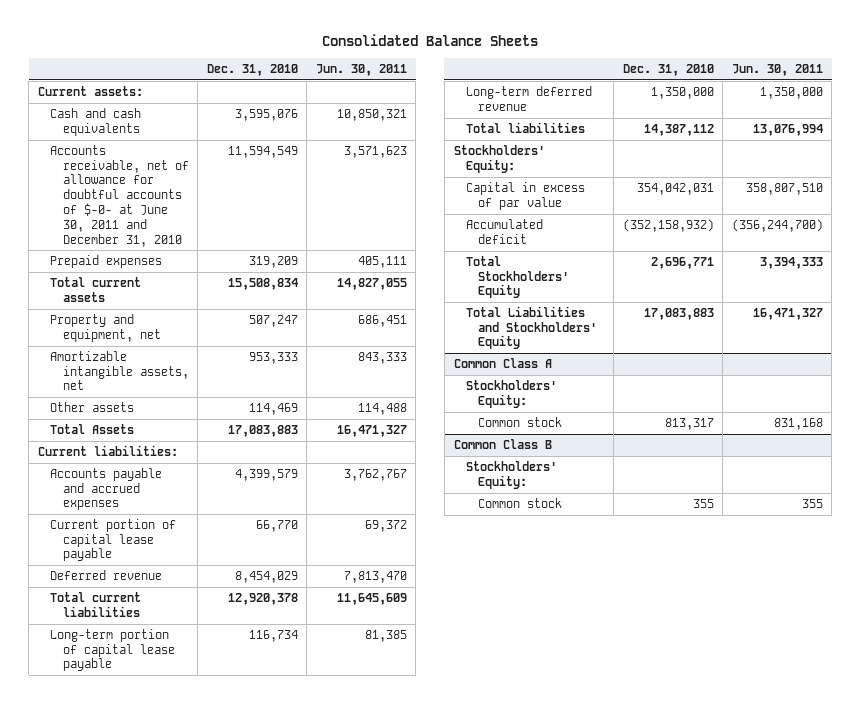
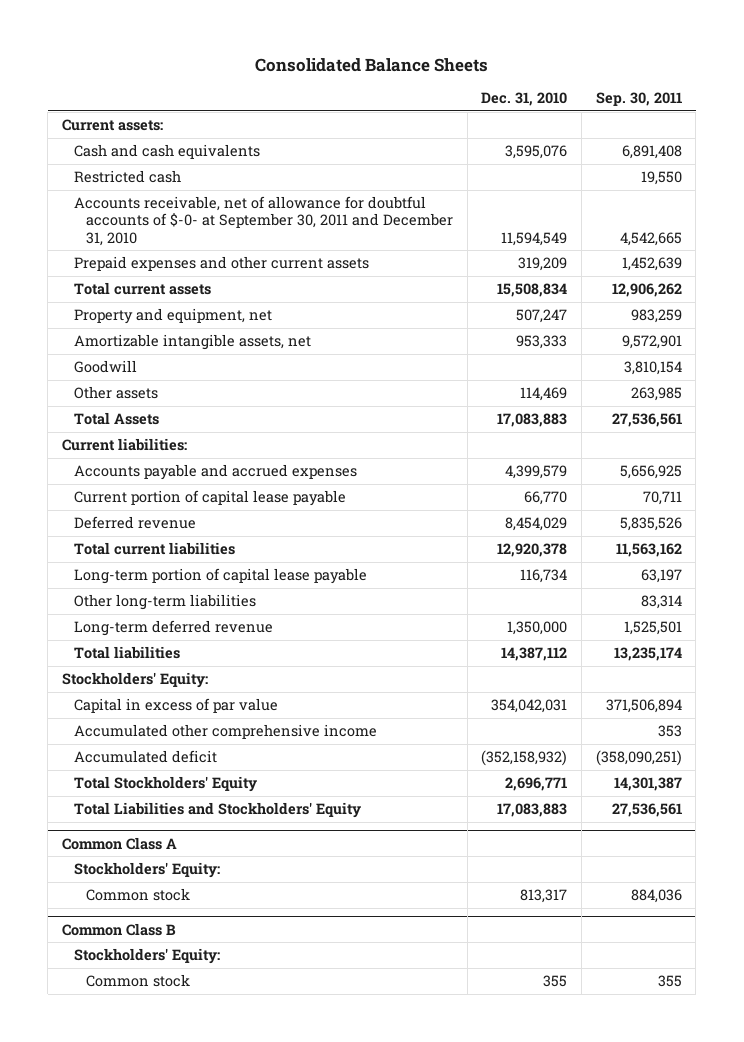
- | Dec. 31, 2010 | Jun. 30, 2011
+ | Dec. 31, 2010 | Sep. 30, 2011
- Accounts receivable, net of allowance for doubtful accounts of $-0- at June 30, 2011 and December 31, 2010 | 11,594,549 | 3,571,623
- Prepaid expenses | 319,209 | 405,111
+ Restricted cash | | 19,550
+ Accounts receivable, net of allowance for doubtful accounts of $-0- at September 30, 2011 and December 31, 2010 | 11,594,549 | 4,542,665
+ Prepaid expenses and other current assets | 319,209 | 1,452,639
+ Goodwill | | 3,810,154
+ Other long-term liabilities | | 83,314
+ Accumulated other comprehensive income | | 353

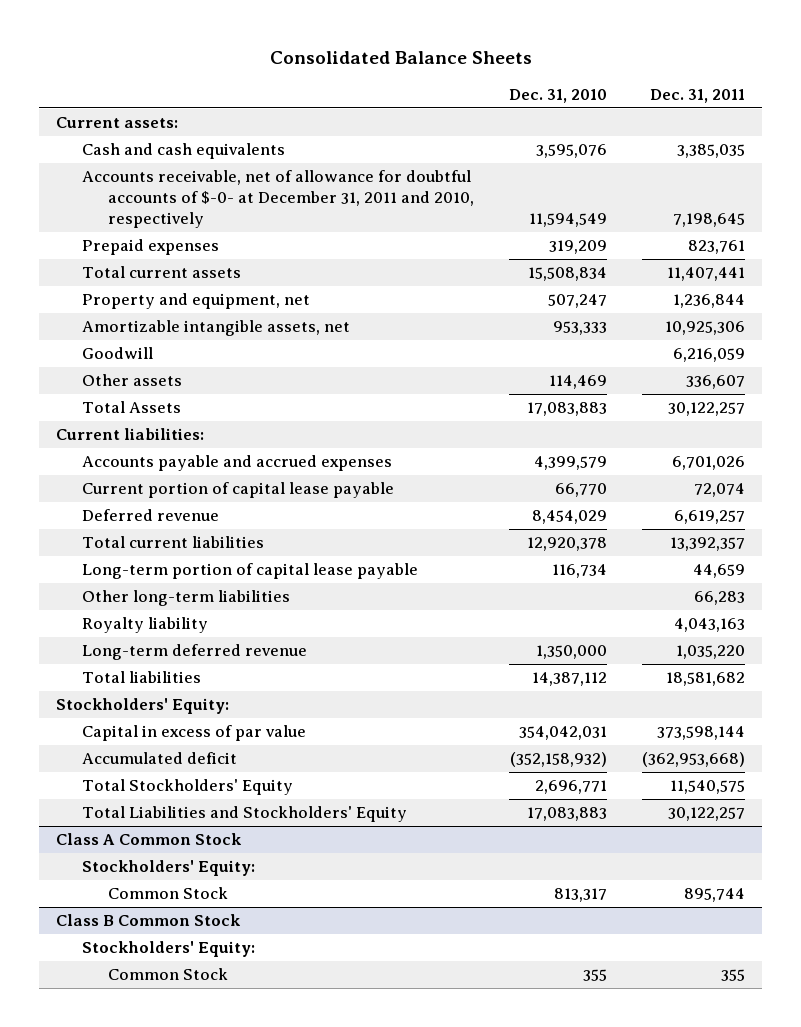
- | Dec. 31, 2010 | Sep. 30, 2011
+ | Dec. 31, 2010 | Dec. 31, 2011
- Restricted cash | | 19,550
- Accounts receivable, net of allowance for doubtful accounts of $-0- at September 30, 2011 and December 31, 2010 | 11,594,549 | 4,542,665
- Prepaid expenses and other current assets | 319,209 | 1,452,639
+ Accounts receivable, net of allowance for doubtful accounts of $-0- at December 31, 2011 and 2010, respectively | 11,594,549 | 7,198,645
+ Prepaid expenses | 319,209 | 823,761
+ Royalty liability | | 4,043,163
- Accumulated other comprehensive income | | 353
- Common Class A
+ Class A Common Stock
- Common stock | 813,317 | 884,036
- Common Class B
+ Common Stock | 813,317 | 895,744
+ Class B Common Stock
- Common stock | 355 | 355
+ Common Stock | 355 | 355

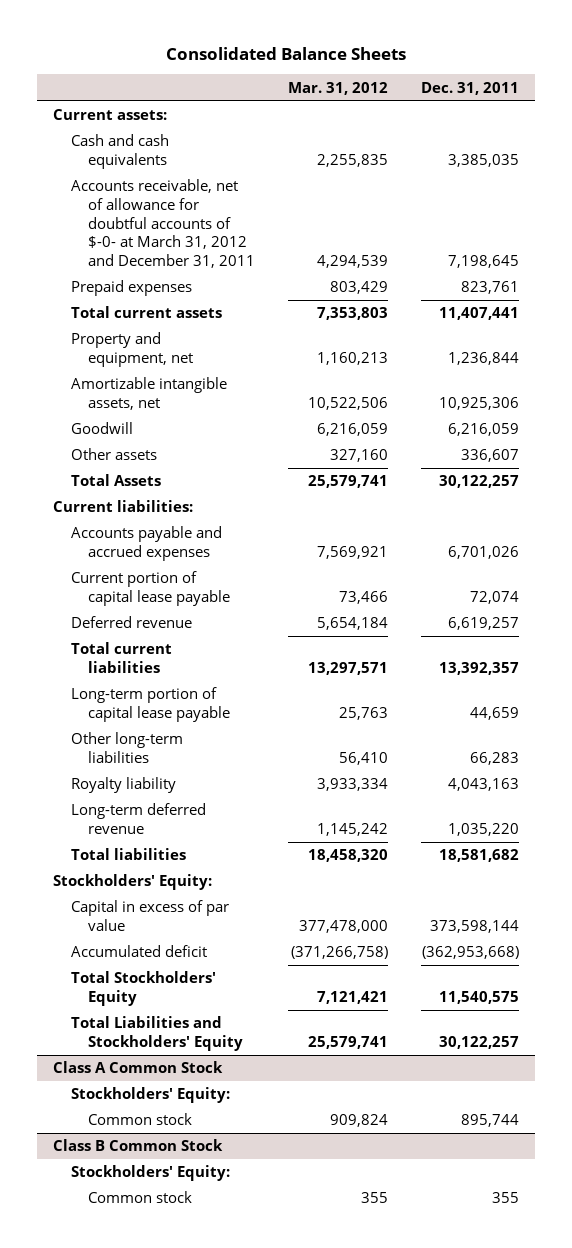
- | Dec. 31, 2010 | Dec. 31, 2011
+ | Mar. 31, 2012 | Dec. 31, 2011
- Accounts receivable, net of allowance for doubtful accounts of $-0- at December 31, 2011 and 2010, respectively | 11,594,549 | 7,198,645
+ Accounts receivable, net of allowance for doubtful accounts of $-0- at March 31, 2012 and December 31, 2011 | 4,294,539 | 7,198,645
@ Class A Common Stock
- Common Stock | 813,317 | 895,744
+ Common stock | 909,824 | 895,744
@ Class B Common Stock
- Common Stock | 355 | 355
+ Common stock | 355 | 355

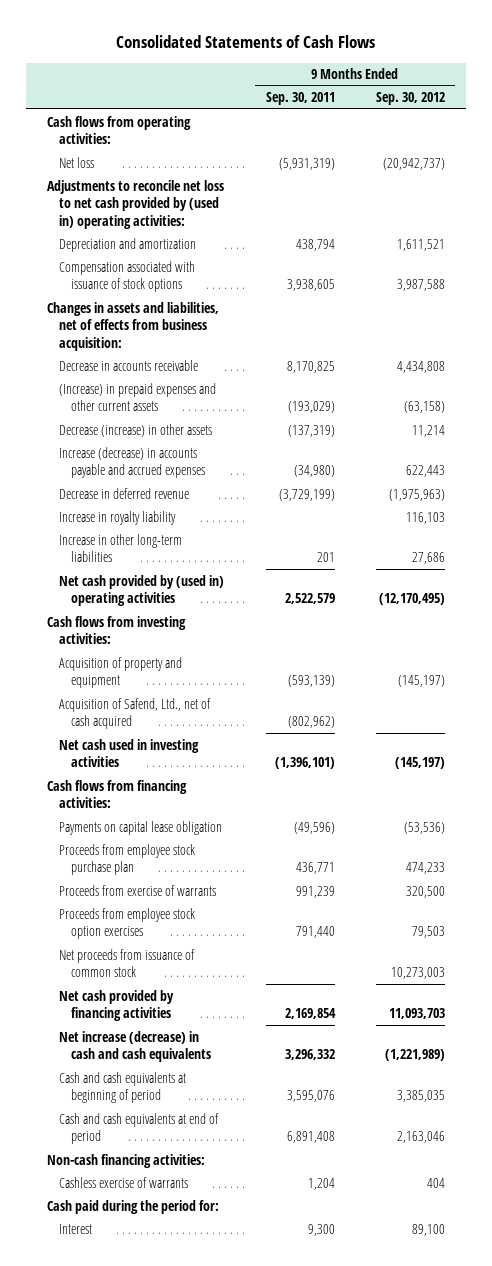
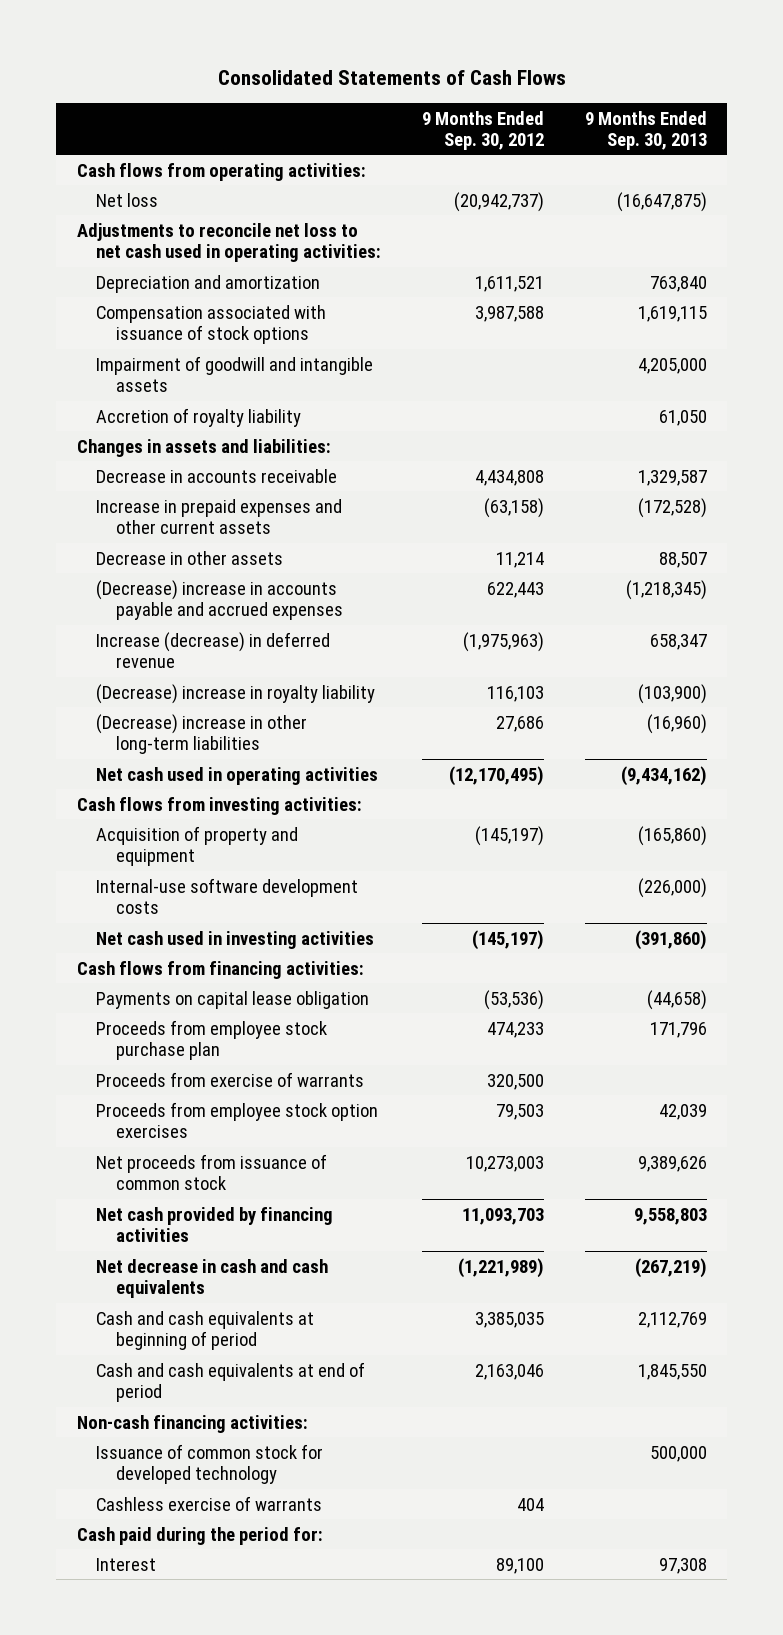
- | 9 Months Ended Sep. 30, 2011 | 9 Months Ended Sep. 30, 2012
+ | 9 Months Ended Sep. 30, 2012 | 9 Months Ended Sep. 30, 2013
- Adjustments to reconcile net loss to net cash provided by (used in) operating activities:
+ Adjustments to reconcile net loss to net cash used in operating activities:
- Changes in assets and liabilities, net of effects from business acquisition:
+ Impairment of goodwill and intangible assets | | 4,205,000
+ Accretion of royalty liability | | 61,050
+ Changes in assets and liabilities:
- (Increase) in prepaid expenses and other current assets | (193,029) | (63,158)
- Decrease (increase) in other assets | (137,319) | 11,214
- Increase (decrease) in accounts payable and accrued expenses | (34,980) | 622,443
- Decrease in deferred revenue | (3,729,199) | (1,975,963)
- Increase in royalty liability | | 116,103
- Increase in other long-term liabilities | 201 | 27,686
- Net cash provided by (used in) operating activities | 2,522,579 | (12,170,495)
+ Increase in prepaid expenses and other current assets | (63,158) | (172,528)
+ Decrease in other assets | 11,214 | 88,507
+ (Decrease) increase in accounts payable and accrued expenses | 622,443 | (1,218,345)
+ Increase (decrease) in deferred revenue | (1,975,963) | 658,347
+ (Decrease) increase in royalty liability | 116,103 | (103,900)
+ (Decrease) increase in other long-term liabilities | 27,686 | (16,960)
+ Net cash used in operating activities | (12,170,495) | (9,434,162)
- Acquisition of Safend, Ltd., net of cash acquired | (802,962) |
+ Internal-use software development costs | | (226,000)
- Net increase (decrease) in cash and cash equivalents | 3,296,332 | (1,221,989)
+ Net decrease in cash and cash equivalents | (1,221,989) | (267,219)
+ Issuance of common stock for developed technology | | 500,000

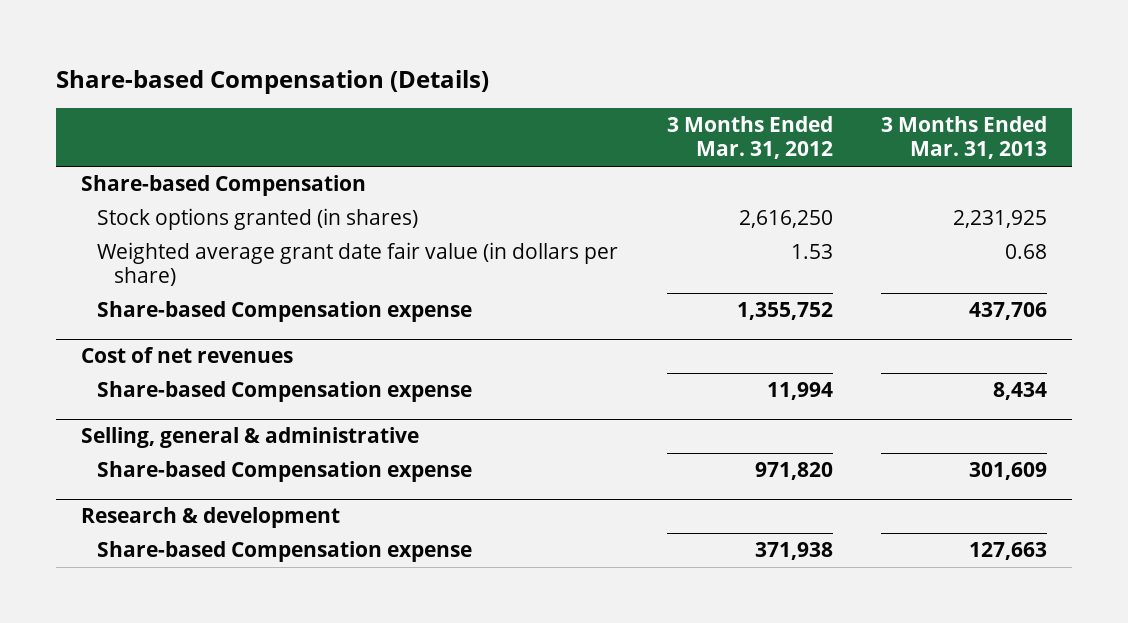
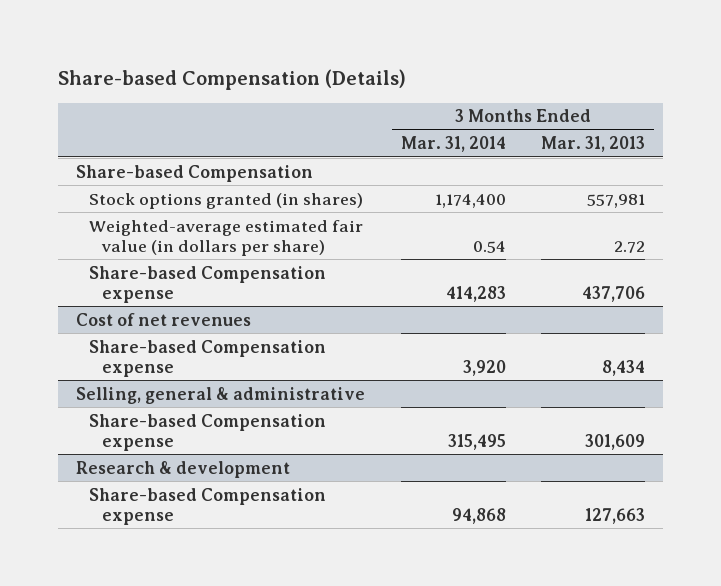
- | 3 Months Ended Mar. 31, 2012 | 3 Months Ended Mar. 31, 2013
+ | 3 Months Ended Mar. 31, 2014 | 3 Months Ended Mar. 31, 2013
- Stock options granted (in shares) | 2,616,250 | 2,231,925
- Weighted average grant date fair value (in dollars per share) | 1.53 | 0.68
+ Stock options granted (in shares) | 1,174,400 | 557,981
+ Weighted-average estimated fair value (in dollars per share) | 0.54 | 2.72

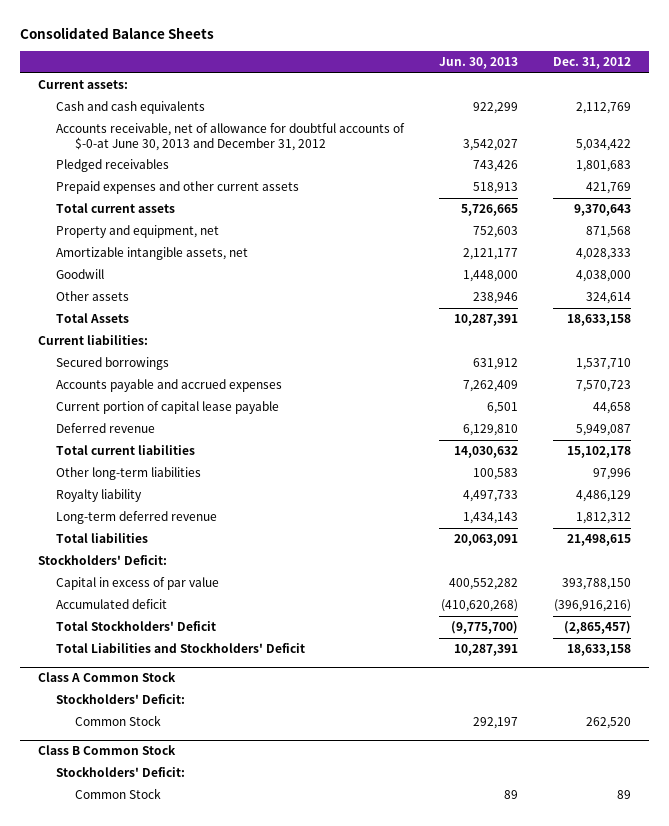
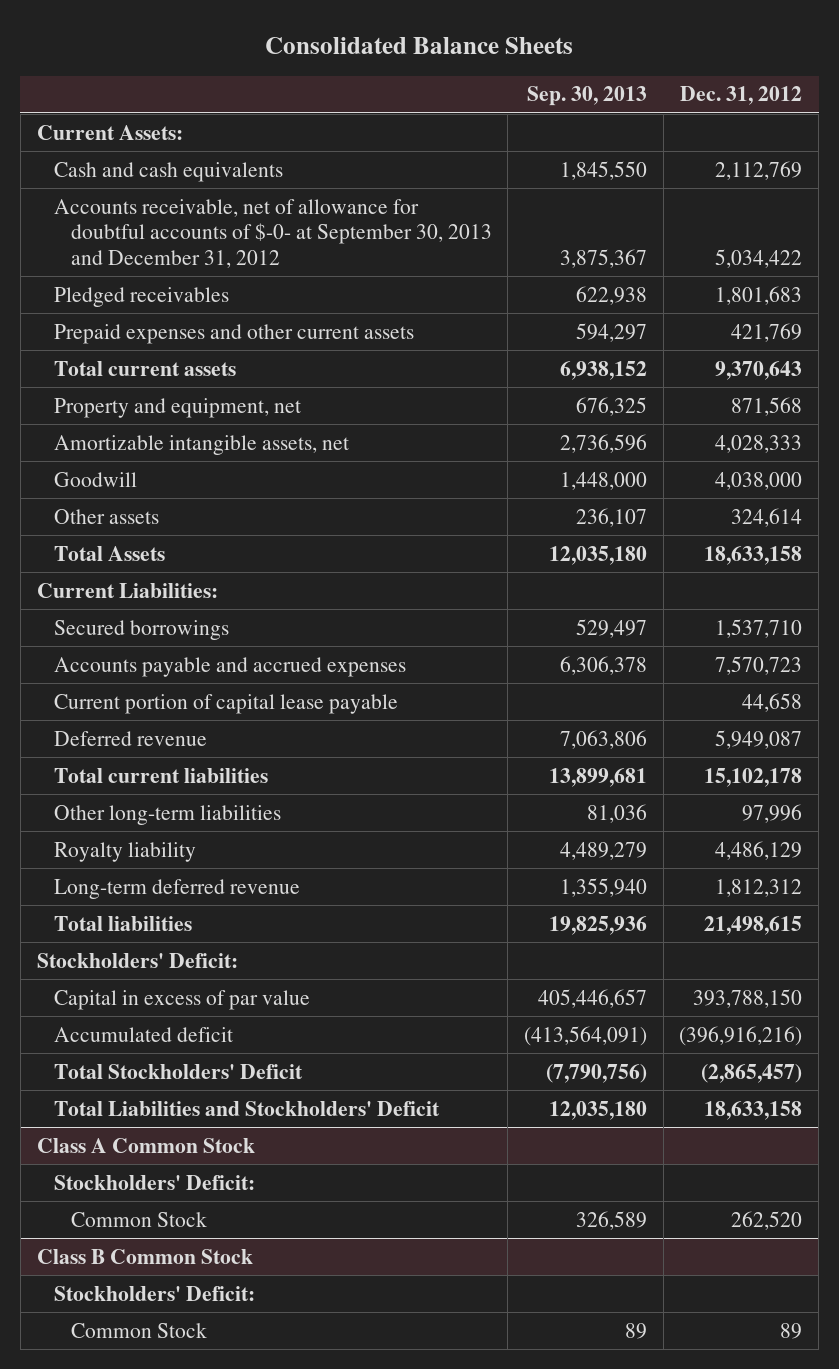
- | Jun. 30, 2013 | Dec. 31, 2012
+ | Sep. 30, 2013 | Dec. 31, 2012
- Current assets:
+ Current Assets:
- Accounts receivable, net of allowance for doubtful accounts of $-0-at June 30, 2013 and December 31, 2012 | 3,542,027 | 5,034,422
+ Accounts receivable, net of allowance for doubtful accounts of $-0- at September 30, 2013 and December 31, 2012 | 3,875,367 | 5,034,422
- Current liabilities:
+ Current Liabilities:

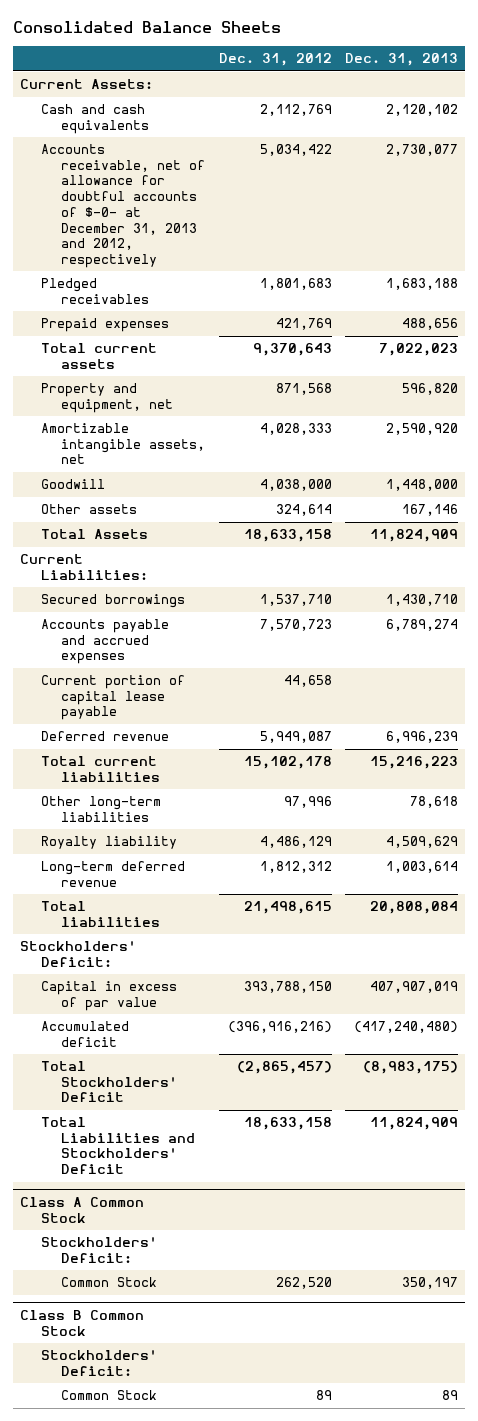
- | Sep. 30, 2013 | Dec. 31, 2012
+ | Dec. 31, 2012 | Dec. 31, 2013
- Accounts receivable, net of allowance for doubtful accounts of $-0- at September 30, 2013 and December 31, 2012 | 3,875,367 | 5,034,422
+ Accounts receivable, net of allowance for doubtful accounts of $-0- at December 31, 2013 and 2012, respectively | 5,034,422 | 2,730,077
- Prepaid expenses and other current assets | 594,297 | 421,769
+ Prepaid expenses | 421,769 | 488,656

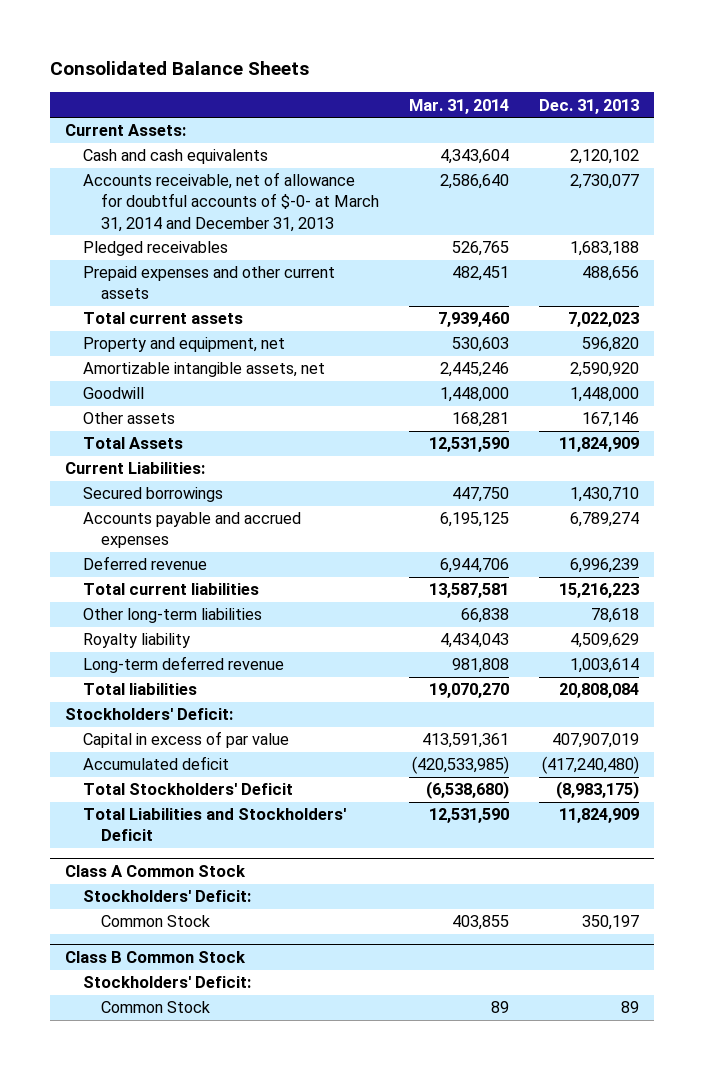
- | Dec. 31, 2012 | Dec. 31, 2013
+ | Mar. 31, 2014 | Dec. 31, 2013
- Accounts receivable, net of allowance for doubtful accounts of $-0- at December 31, 2013 and 2012, respectively | 5,034,422 | 2,730,077
+ Accounts receivable, net of allowance for doubtful accounts of $-0- at March 31, 2014 and December 31, 2013 | 2,586,640 | 2,730,077
- Prepaid expenses | 421,769 | 488,656
+ Prepaid expenses and other current assets | 482,451 | 488,656
- Current portion of capital lease payable | 44,658 |

